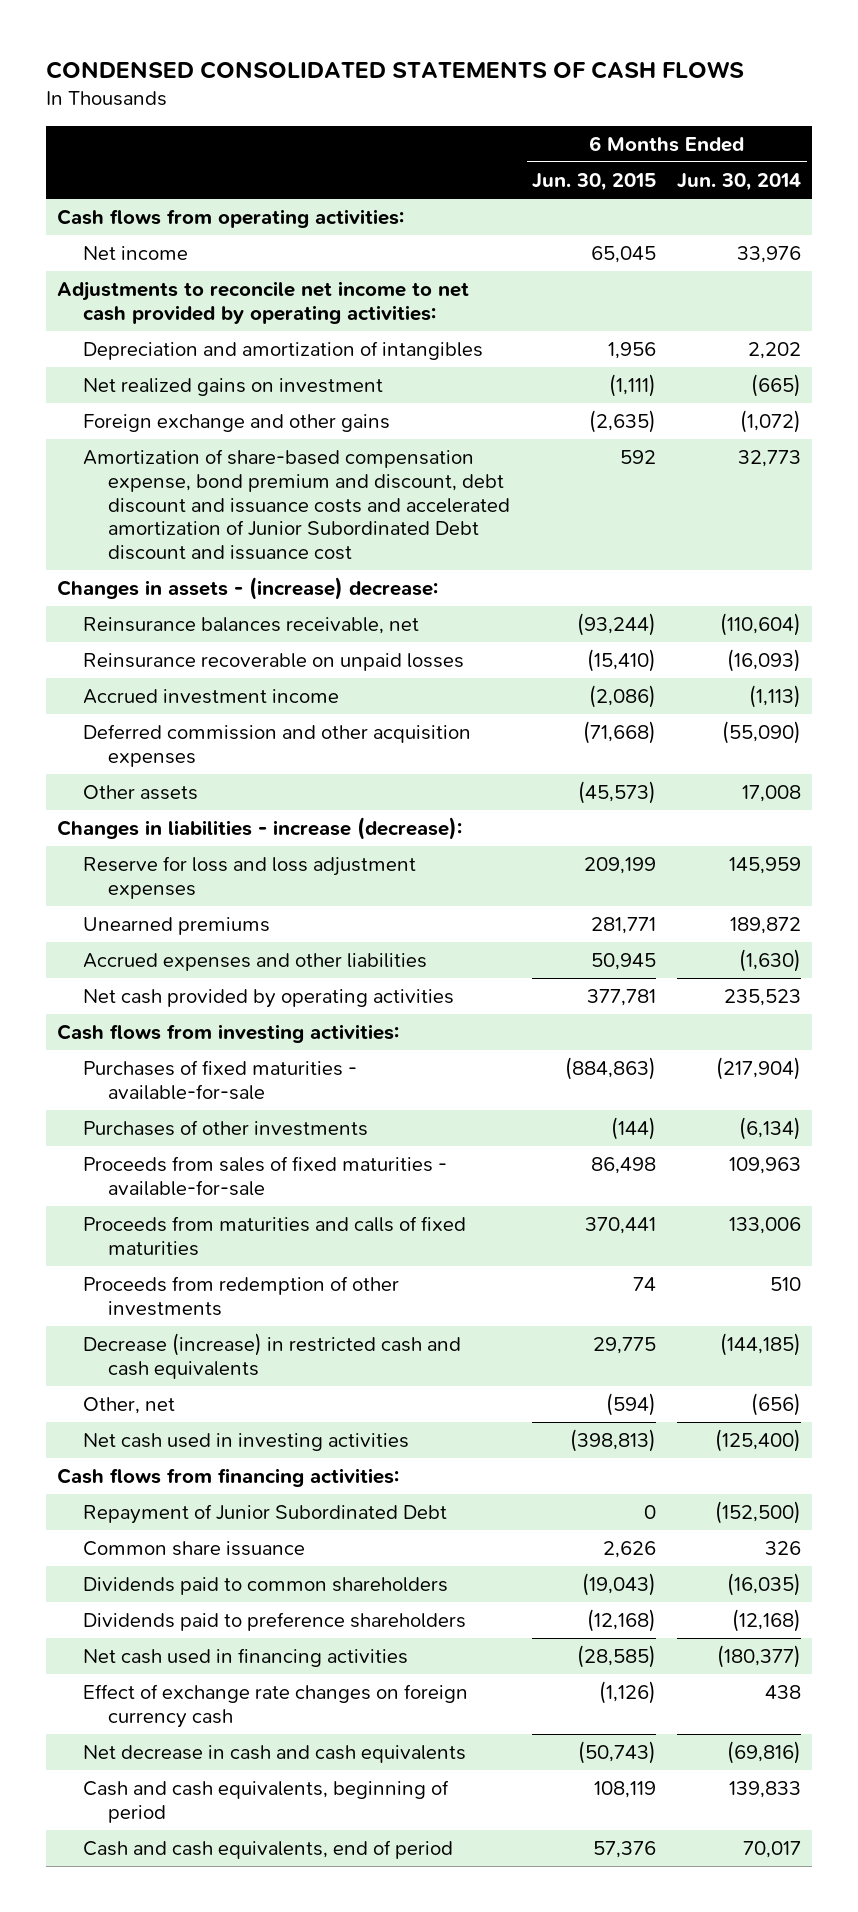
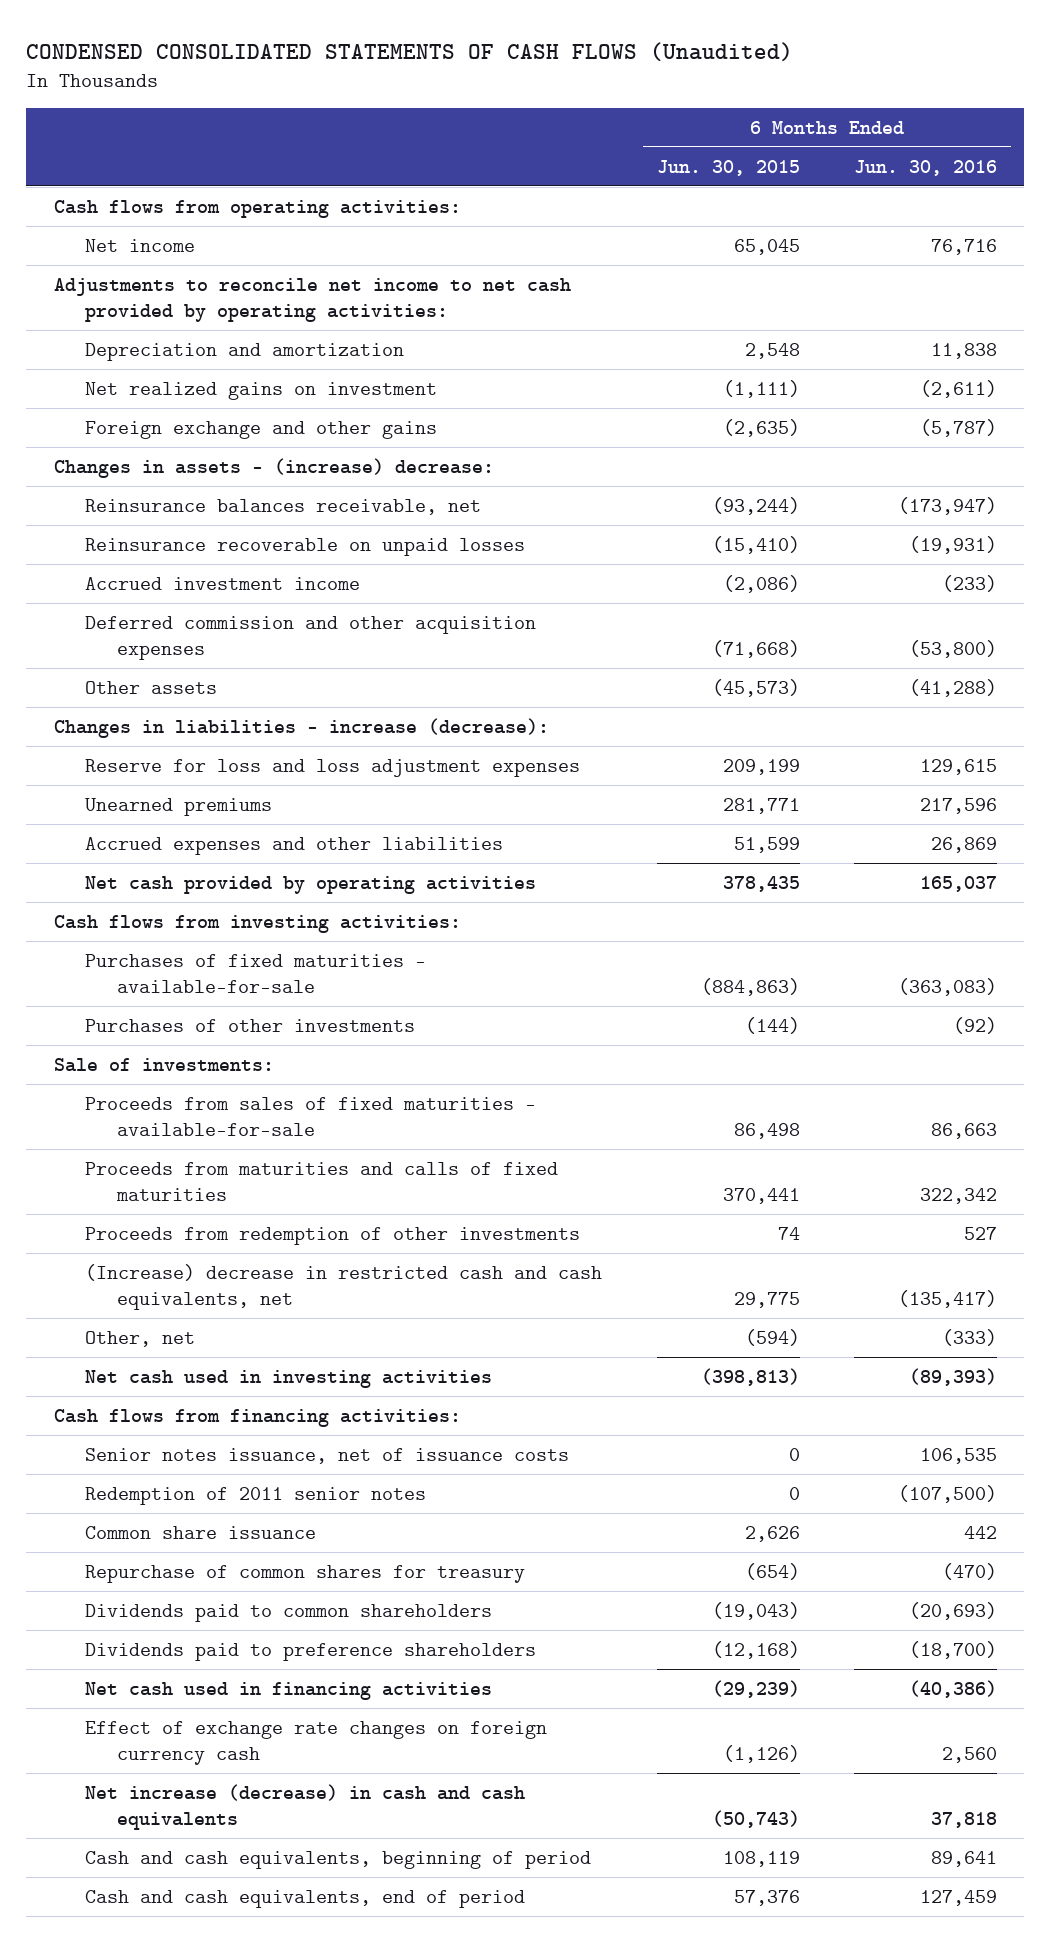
- CONDENSED CONSOLIDATED STATEMENTS OF CASH FLOWS
+ CONDENSED CONSOLIDATED STATEMENTS OF CASH FLOWS (Unaudited)
- | 6 Months Ended Jun. 30, 2015 | 6 Months Ended Jun. 30, 2014
+ | 6 Months Ended Jun. 30, 2015 | 6 Months Ended Jun. 30, 2016
- Depreciation and amortization of intangibles | 1,956 | 2,202
+ Depreciation and amortization | 2,548 | 11,838
- Amortization of share-based compensation expense, bond premium and discount, debt discount and issuance costs and accelerated amortization of Junior Subordinated Debt discount and issuance cost | 592 | 32,773
- Accrued expenses and other liabilities | 50,945 | (1,630)
- Net cash provided by operating activities | 377,781 | 235,523
+ Accrued expenses and other liabilities | 51,599 | 26,869
+ Net cash provided by operating activities | 378,435 | 165,037
+ Sale of investments:
- Decrease (increase) in restricted cash and cash equivalents | 29,775 | (144,185)
+ (Increase) decrease in restricted cash and cash equivalents, net | 29,775 | (135,417)
- Repayment of Junior Subordinated Debt | 0 | (152,500)
+ Senior notes issuance, net of issuance costs | 0 | 106,535
+ Redemption of 2011 senior notes | 0 | (107,500)
+ Repurchase of common shares for treasury | (654) | (470)
- Net cash used in financing activities | (28,585) | (180,377)
+ Net cash used in financing activities | (29,239) | (40,386)
- Net decrease in cash and cash equivalents | (50,743) | (69,816)
+ Net increase (decrease) in cash and cash equivalents | (50,743) | 37,818

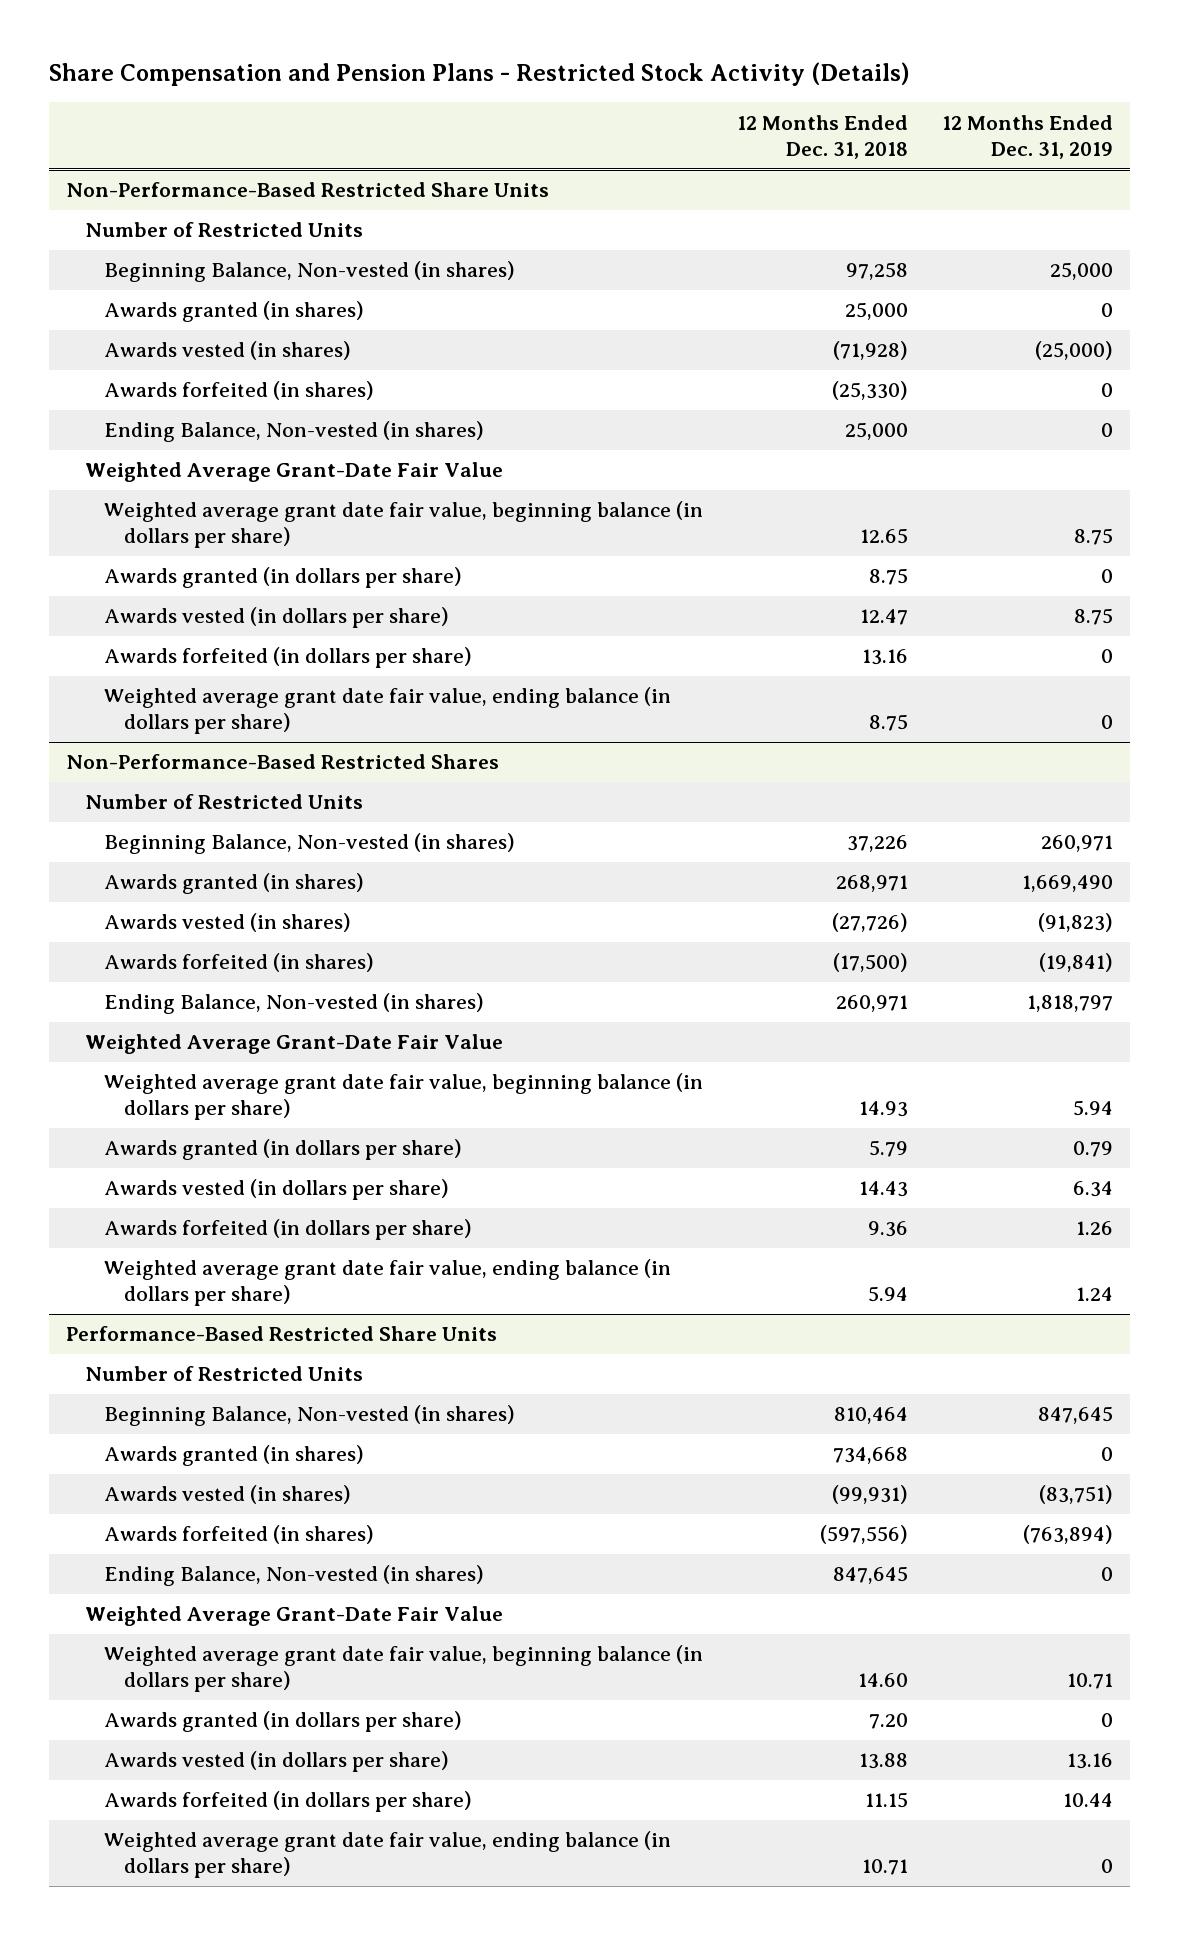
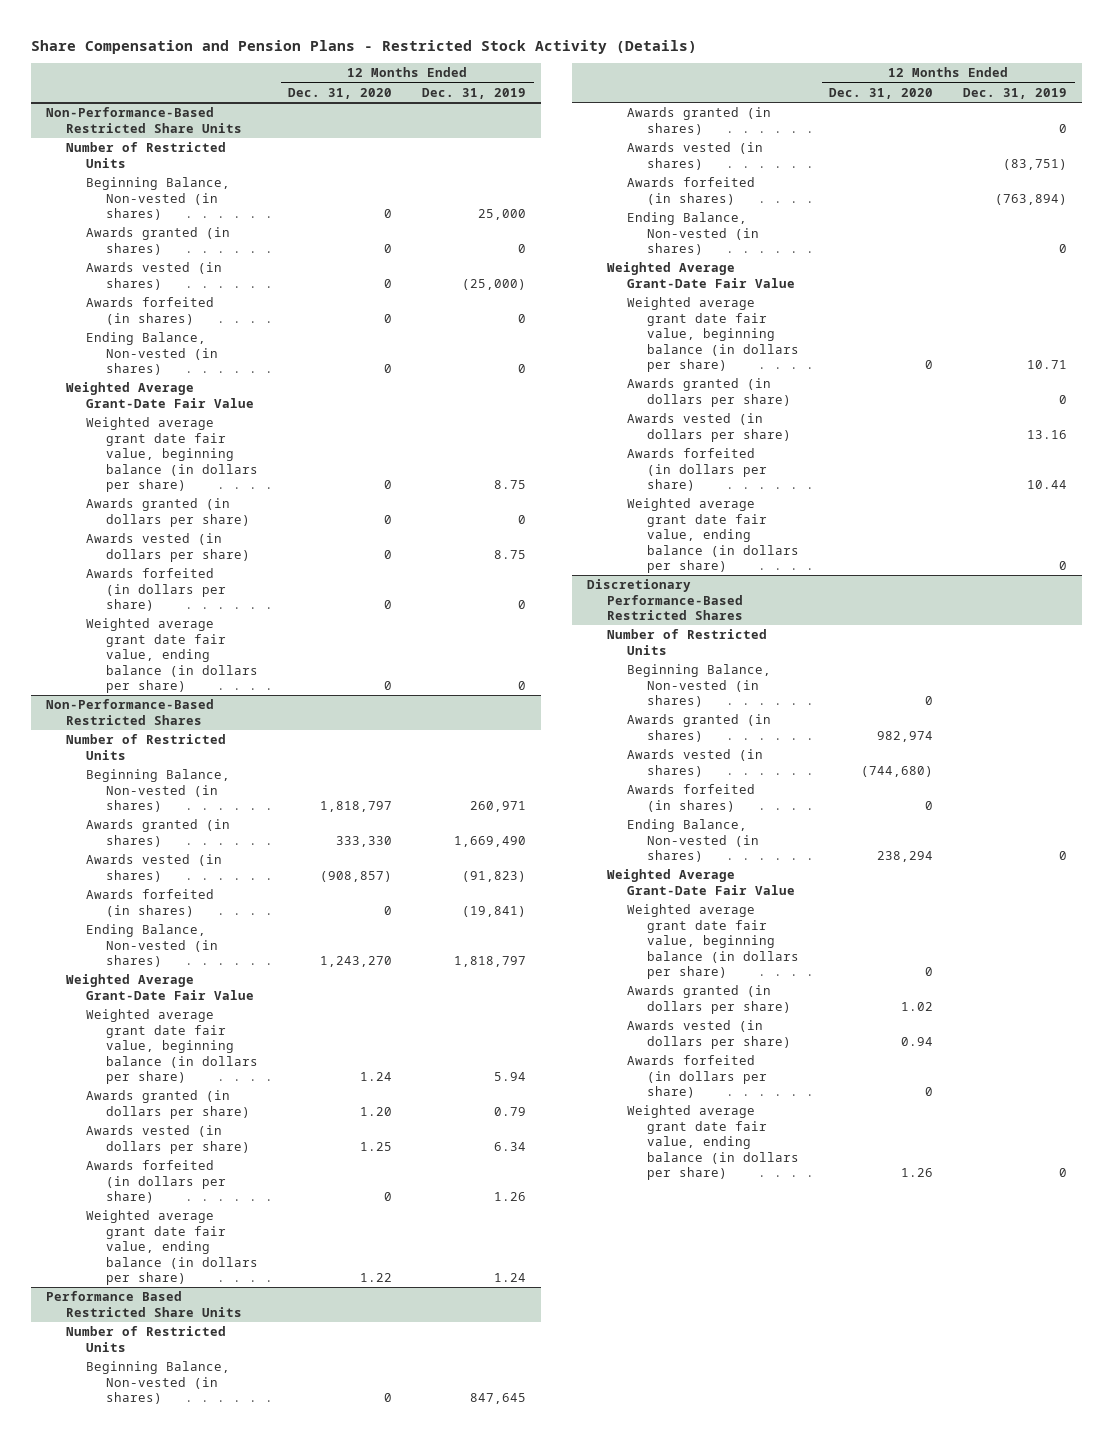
- | 12 Months Ended Dec. 31, 2018 | 12 Months Ended Dec. 31, 2019
+ | 12 Months Ended Dec. 31, 2020 | 12 Months Ended Dec. 31, 2019
- Performance-Based Restricted Share Units
+ Performance Based Restricted Share Units
+ Discretionary Performance-Based Restricted Shares
+ Number of Restricted Units
+ Beginning Balance, Non-vested (in shares) | 0 |
+ Awards granted (in shares) | 982,974 |
+ Awards vested (in shares) | (744,680) |
+ Awards forfeited (in shares) | 0 |
+ Ending Balance, Non-vested (in shares) | 238,294 | 0
+ Weighted Average Grant-Date Fair Value
+ Weighted average grant date fair value, beginning balance (in dollars per share) | 0 |
+ Awards granted (in dollars per share) | 1.02 |
+ Awards vested (in dollars per share) | 0.94 |
+ Awards forfeited (in dollars per share) | 0 |
+ Weighted average grant date fair value, ending balance (in dollars per share) | 1.26 | 0

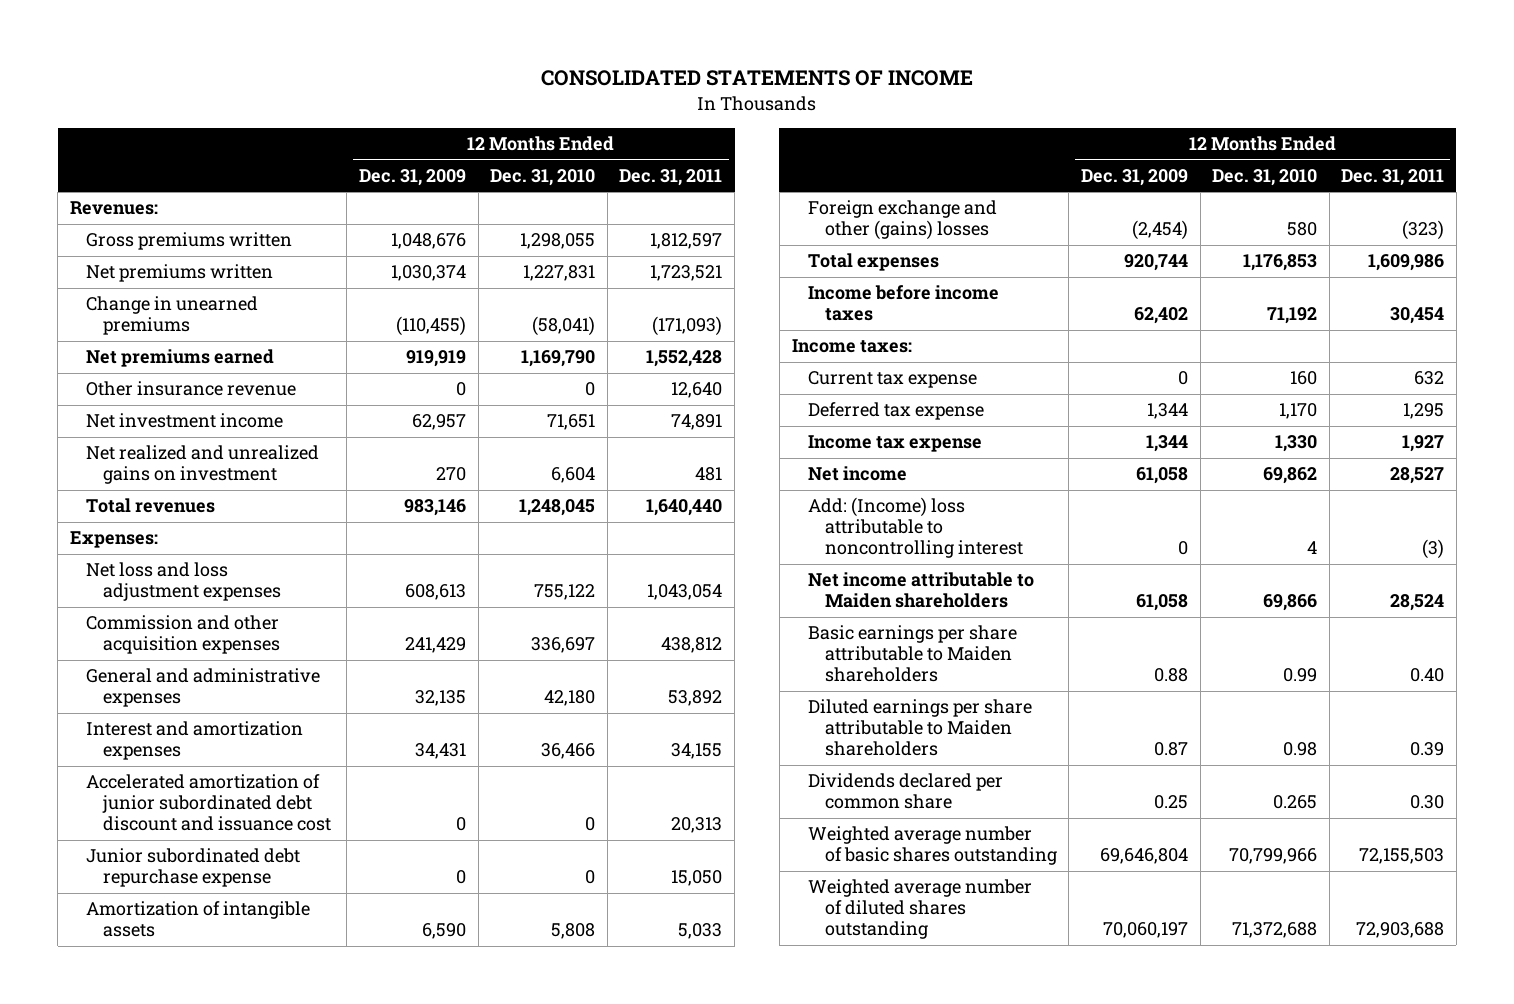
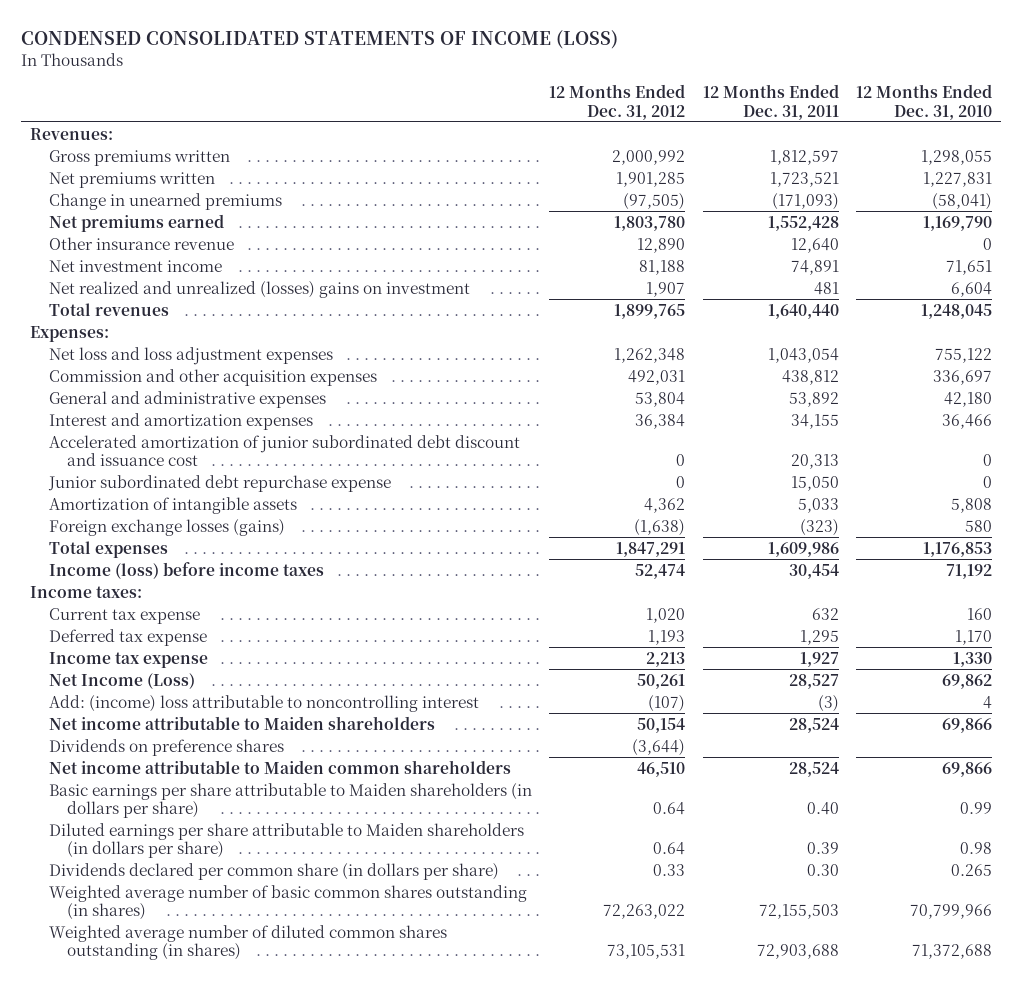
- CONSOLIDATED STATEMENTS OF INCOME
+ CONDENSED CONSOLIDATED STATEMENTS OF INCOME (LOSS)
- | 12 Months Ended Dec. 31, 2009 | 12 Months Ended Dec. 31, 2010 | 12 Months Ended Dec. 31, 2011
+ | 12 Months Ended Dec. 31, 2012 | 12 Months Ended Dec. 31, 2011 | 12 Months Ended Dec. 31, 2010
- Net realized and unrealized gains on investment | 270 | 6,604 | 481
+ Net realized and unrealized (losses) gains on investment | 1,907 | 481 | 6,604
- Foreign exchange and other (gains) losses | (2,454) | 580 | (323)
+ Foreign exchange losses (gains) | (1,638) | (323) | 580
- Income before income taxes | 62,402 | 71,192 | 30,454
+ Income (loss) before income taxes | 52,474 | 30,454 | 71,192
- Net income | 61,058 | 69,862 | 28,527
- Add: (Income) loss attributable to noncontrolling interest | 0 | 4 | (3)
+ Net Income (Loss) | 50,261 | 28,527 | 69,862
+ Add: (income) loss attributable to noncontrolling interest | (107) | (3) | 4
- Basic earnings per share attributable to Maiden shareholders | 0.88 | 0.99 | 0.40
- Diluted earnings per share attributable to Maiden shareholders | 0.87 | 0.98 | 0.39
- Dividends declared per common share | 0.25 | 0.265 | 0.30
- Weighted average number of basic shares outstanding | 69,646,804 | 70,799,966 | 72,155,503
- Weighted average number of diluted shares outstanding | 70,060,197 | 71,372,688 | 72,903,688
+ Dividends on preference shares | (3,644) | |
+ Net income attributable to Maiden common shareholders | 46,510 | 28,524 | 69,866
+ Basic earnings per share attributable to Maiden shareholders (in dollars per share) | 0.64 | 0.40 | 0.99
+ Diluted earnings per share attributable to Maiden shareholders (in dollars per share) | 0.64 | 0.39 | 0.98
+ Dividends declared per common share (in dollars per share) | 0.33 | 0.30 | 0.265
+ Weighted average number of basic common shares outstanding (in shares) | 72,263,022 | 72,155,503 | 70,799,966
+ Weighted average number of diluted common shares outstanding (in shares) | 73,105,531 | 72,903,688 | 71,372,688

